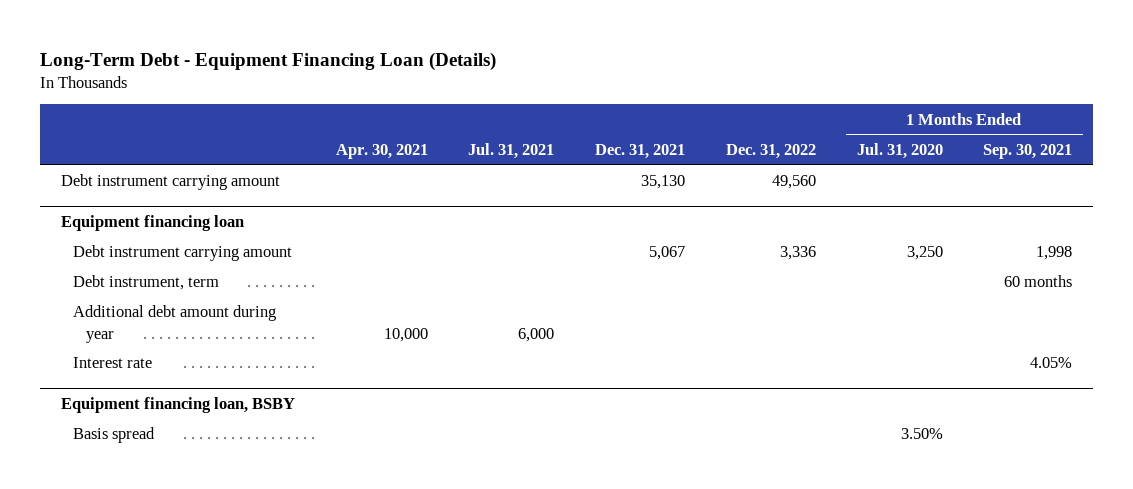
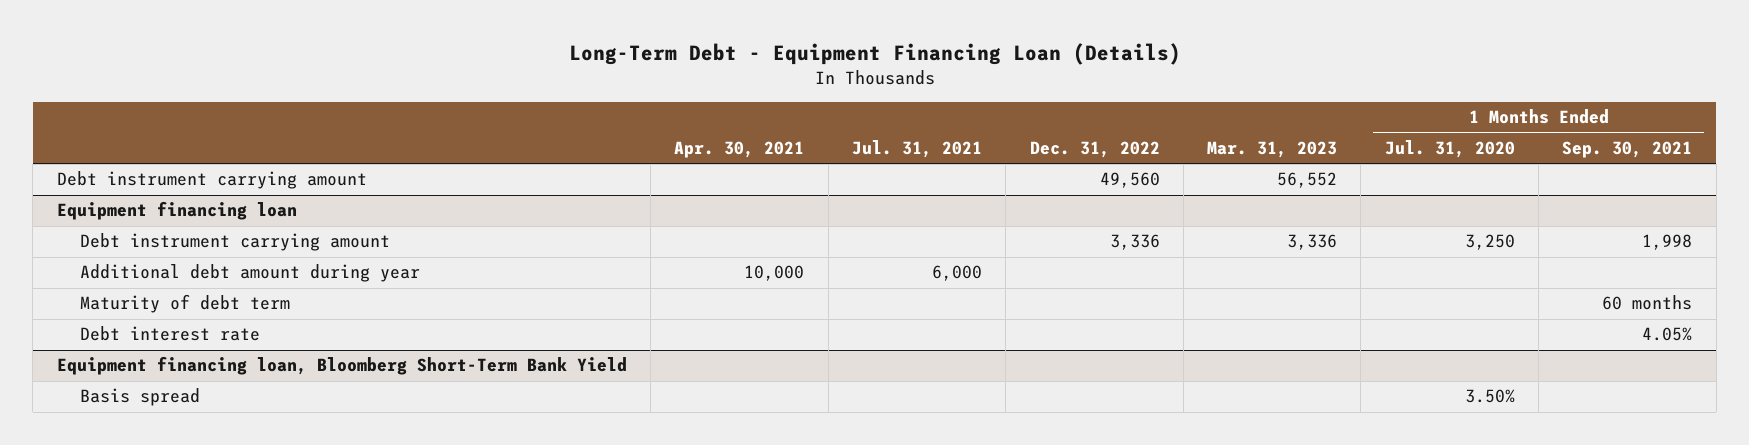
- | Apr. 30, 2021 | Jul. 31, 2021 | Dec. 31, 2021 | Dec. 31, 2022 | 1 Months Ended Jul. 31, 2020 | 1 Months Ended Sep. 30, 2021
+ | Apr. 30, 2021 | Jul. 31, 2021 | Dec. 31, 2022 | Mar. 31, 2023 | 1 Months Ended Jul. 31, 2020 | 1 Months Ended Sep. 30, 2021
@ Equipment financing loan
- Debt instrument, term | | | | | | 60 months
- Interest rate | | | | | | 4.05%
- Equipment financing loan, BSBY
@ Equipment financing loan
+ Maturity of debt term | | | | | | 60 months
+ Debt interest rate | | | | | | 4.05%
+ Equipment financing loan, Bloomberg Short-Term Bank Yield

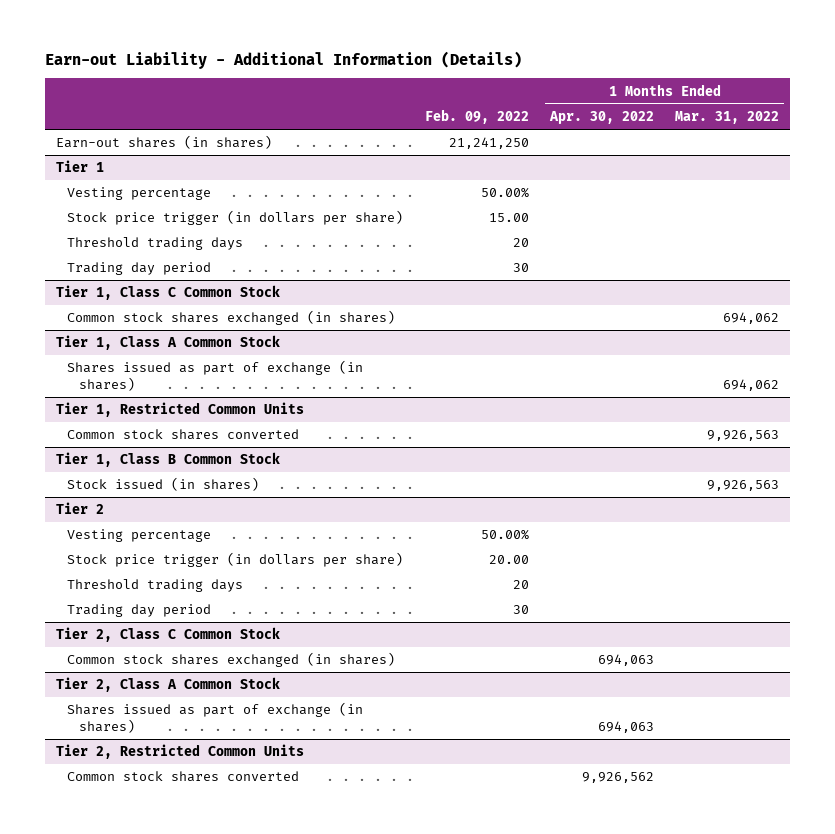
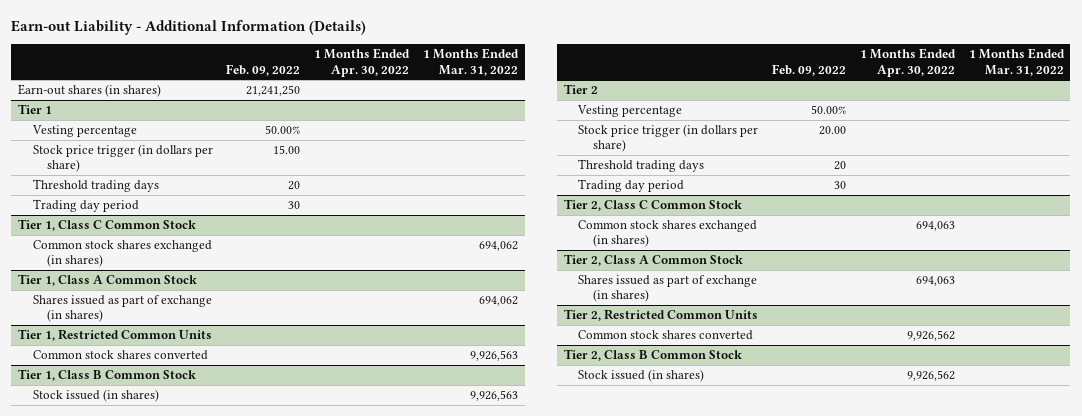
+ Tier 2, Class B Common Stock
+ Stock issued (in shares) | | 9,926,562 |

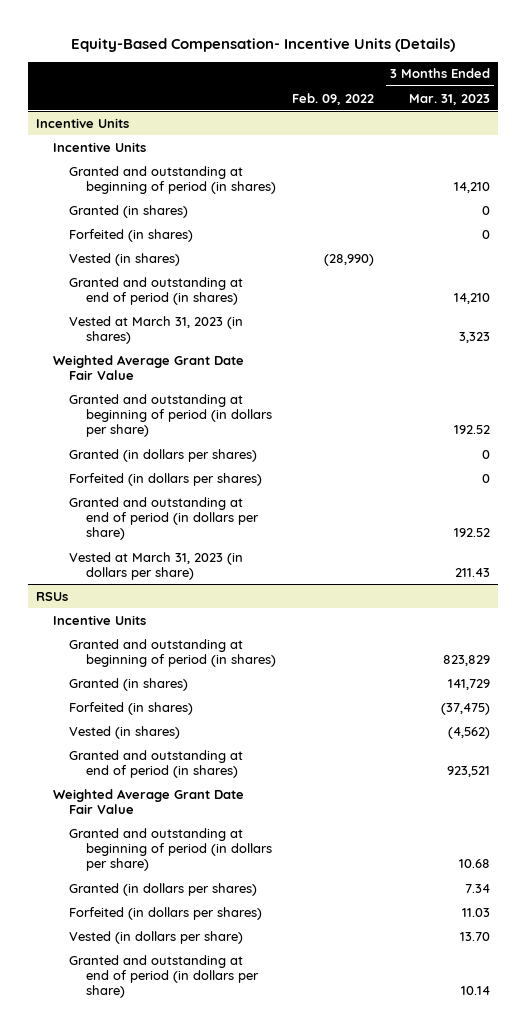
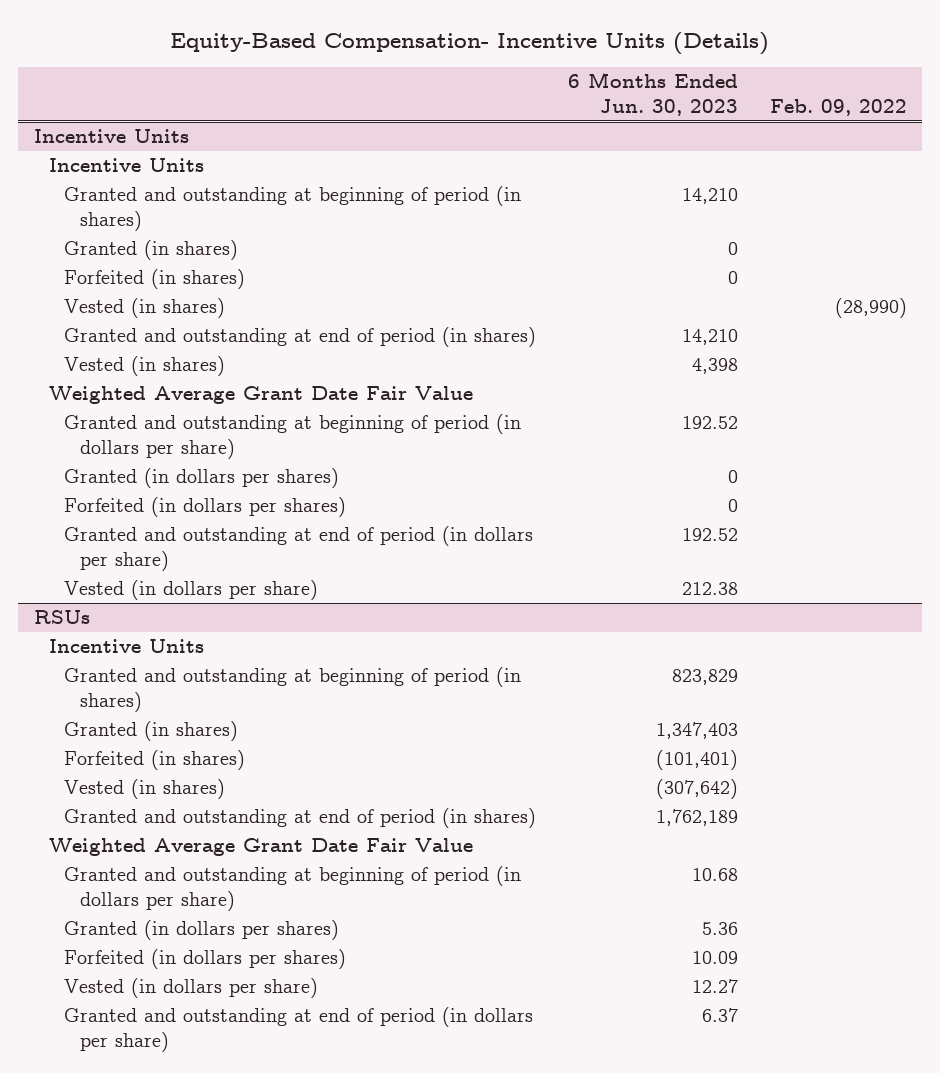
- | Feb. 09, 2022 | 3 Months Ended Mar. 31, 2023
+ | 6 Months Ended Jun. 30, 2023 | Feb. 09, 2022
@ Incentive Units
- Vested at March 31, 2023 (in shares) | | 3,323
+ Vested (in shares) | 4,398 |
- Vested at March 31, 2023 (in dollars per share) | | 211.43
+ Vested (in dollars per share) | 212.38 |

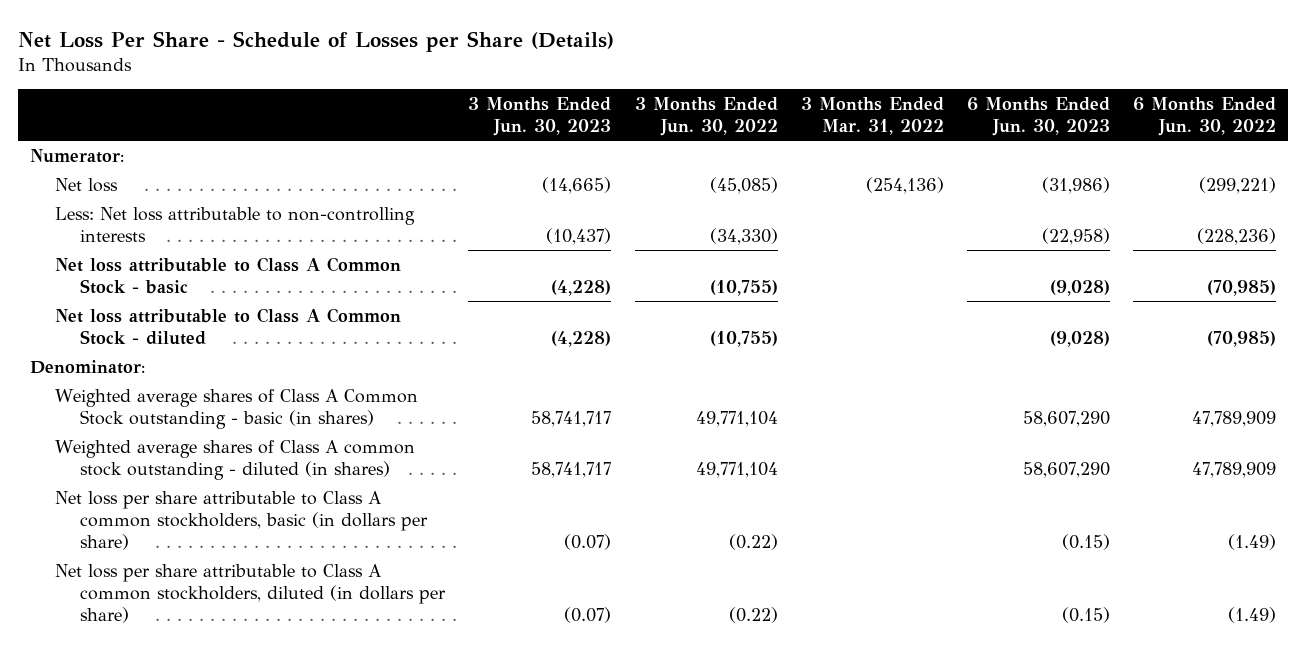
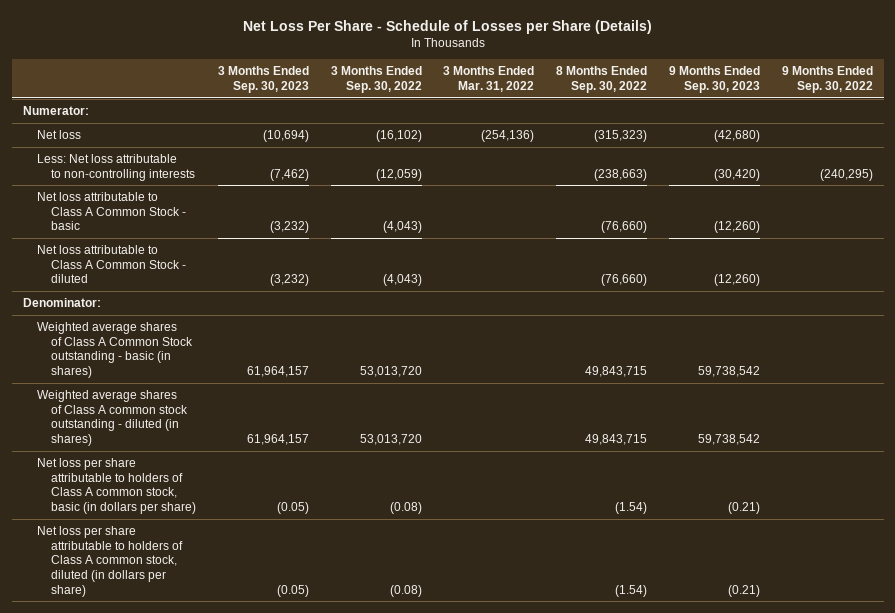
- | 3 Months Ended Jun. 30, 2023 | 3 Months Ended Jun. 30, 2022 | 3 Months Ended Mar. 31, 2022 | 6 Months Ended Jun. 30, 2023 | 6 Months Ended Jun. 30, 2022
+ | 3 Months Ended Sep. 30, 2023 | 3 Months Ended Sep. 30, 2022 | 3 Months Ended Mar. 31, 2022 | 8 Months Ended Sep. 30, 2022 | 9 Months Ended Sep. 30, 2023 | 9 Months Ended Sep. 30, 2022
- Net loss per share attributable to Class A common stockholders, basic (in dollars per share) | (0.07) | (0.22) | | (0.15) | (1.49)
- Net loss per share attributable to Class A common stockholders, diluted (in dollars per share) | (0.07) | (0.22) | | (0.15) | (1.49)
+ Net loss per share attributable to holders of Class A common stock, basic (in dollars per share) | (0.05) | (0.08) | | (1.54) | (0.21) |
+ Net loss per share attributable to holders of Class A common stock, diluted (in dollars per share) | (0.05) | (0.08) | | (1.54) | (0.21) |

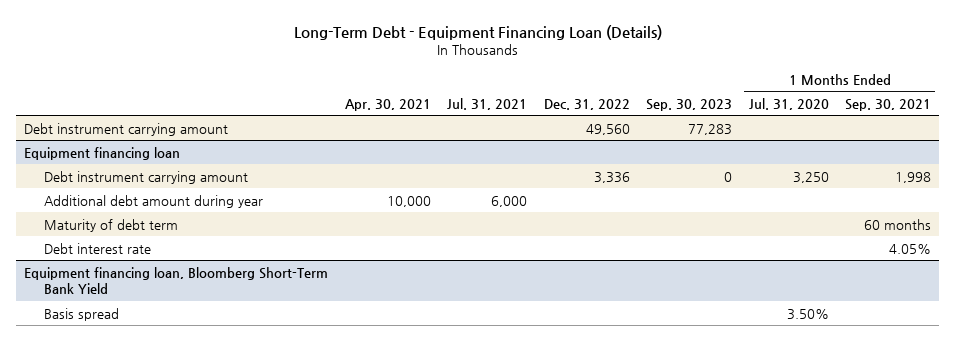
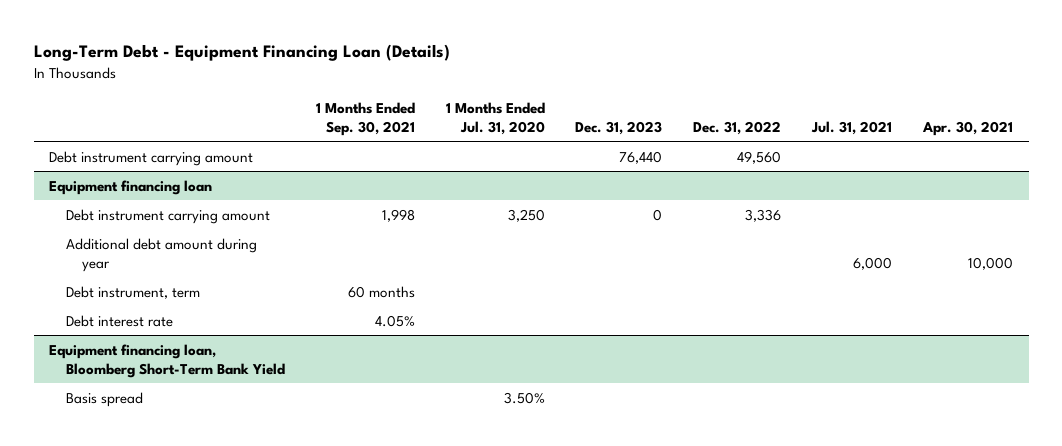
- | Apr. 30, 2021 | Jul. 31, 2021 | Dec. 31, 2022 | Sep. 30, 2023 | 1 Months Ended Jul. 31, 2020 | 1 Months Ended Sep. 30, 2021
+ | 1 Months Ended Sep. 30, 2021 | 1 Months Ended Jul. 31, 2020 | Dec. 31, 2023 | Dec. 31, 2022 | Jul. 31, 2021 | Apr. 30, 2021
@ Equipment financing loan
- Maturity of debt term | | | | | | 60 months
+ Debt instrument, term | 60 months | | | | |

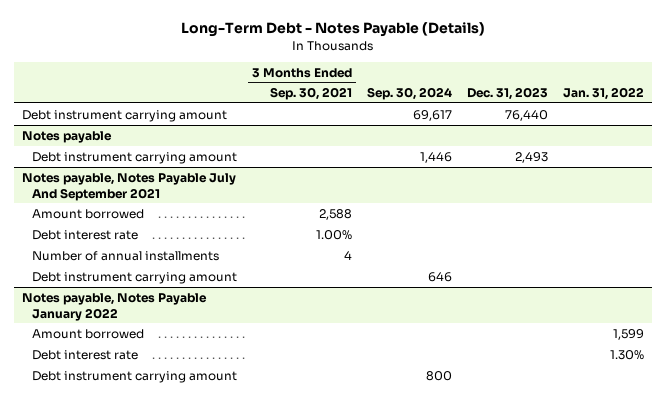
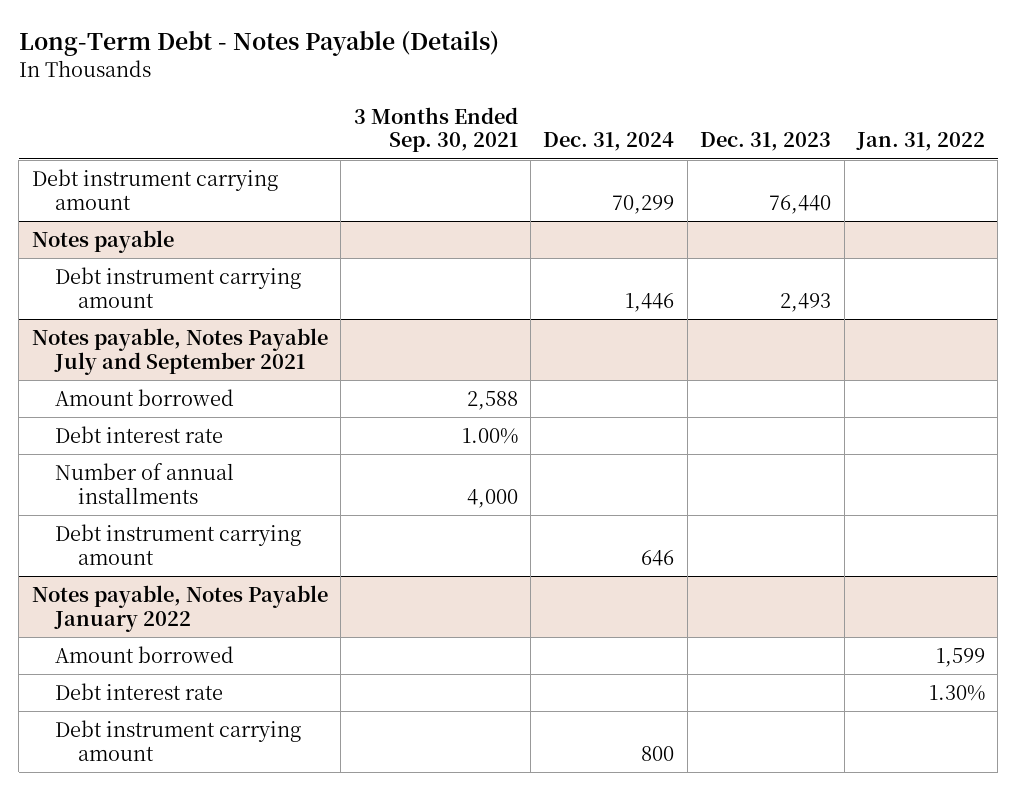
- | 3 Months Ended Sep. 30, 2021 | Sep. 30, 2024 | Dec. 31, 2023 | Jan. 31, 2022
+ | 3 Months Ended Sep. 30, 2021 | Dec. 31, 2024 | Dec. 31, 2023 | Jan. 31, 2022
- Notes payable, Notes Payable July And September 2021
+ Notes payable, Notes Payable July and September 2021
- Number of annual installments | 4 | | |
+ Number of annual installments | 4,000 | | |

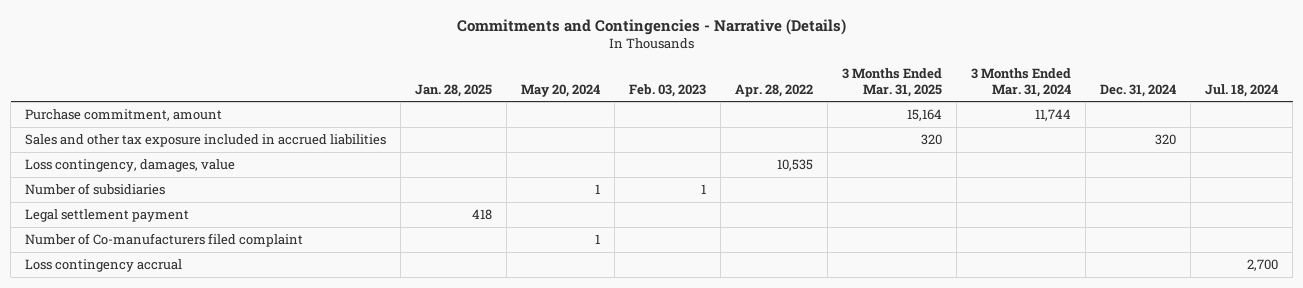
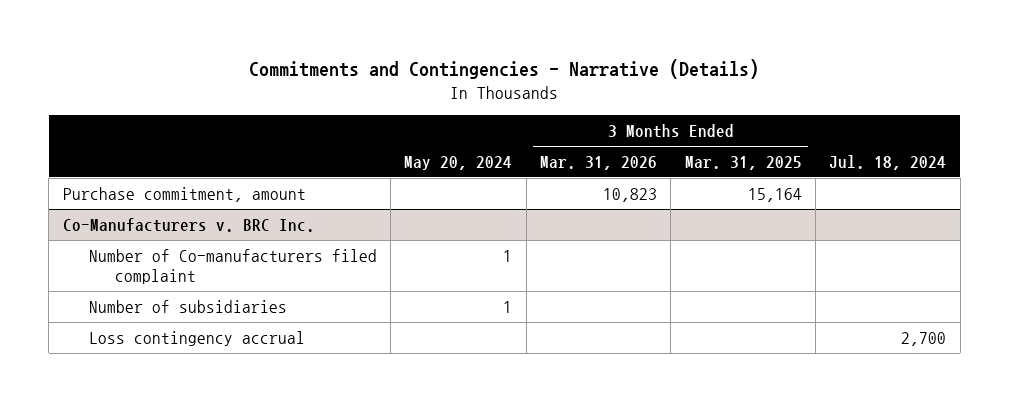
- | Jan. 28, 2025 | May 20, 2024 | Feb. 03, 2023 | Apr. 28, 2022 | 3 Months Ended Mar. 31, 2025 | 3 Months Ended Mar. 31, 2024 | Dec. 31, 2024 | Jul. 18, 2024
+ | May 20, 2024 | 3 Months Ended Mar. 31, 2026 | 3 Months Ended Mar. 31, 2025 | Jul. 18, 2024
- Sales and other tax exposure included in accrued liabilities | | | | | 320 | | 320 |
- Loss contingency, damages, value | | | | 10,535 | | | |
- Number of subsidiaries | | 1 | 1 | | | | |
- Legal settlement payment | 418 | | | | | | |
- Number of Co-manufacturers filed complaint | | 1 | | | | | |
- Loss contingency accrual | | | | | | | | 2,700
+ Co-Manufacturers v. BRC Inc.
+ Number of Co-manufacturers filed complaint | 1 | | |
+ Number of subsidiaries | 1 | | |
+ Loss contingency accrual | | | | 2,700

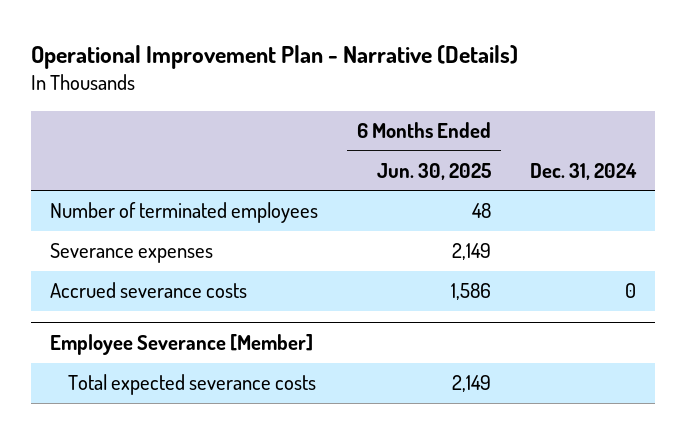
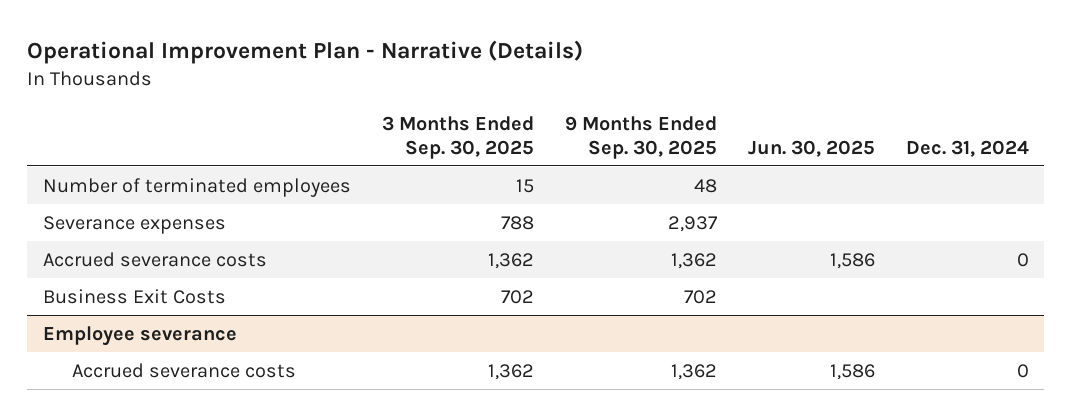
- | 6 Months Ended Jun. 30, 2025 | Dec. 31, 2024
+ | 3 Months Ended Sep. 30, 2025 | 9 Months Ended Sep. 30, 2025 | Jun. 30, 2025 | Dec. 31, 2024
- Employee Severance [Member]
- Total expected severance costs | 2,149 |
+ Business Exit Costs | 702 | 702 | |
+ Employee severance
+ Accrued severance costs | 1,362 | 1,362 | 1,586 | 0

